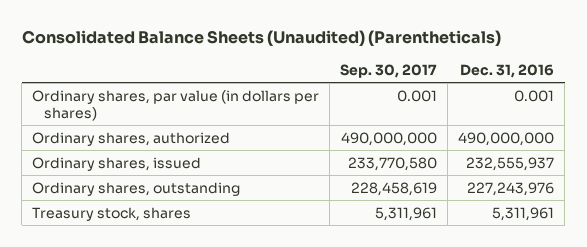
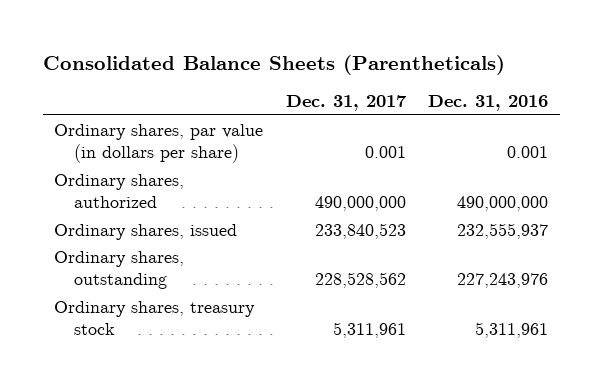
- Consolidated Balance Sheets (Unaudited) (Parentheticals)
+ Consolidated Balance Sheets (Parentheticals)
- | Sep. 30, 2017 | Dec. 31, 2016
+ | Dec. 31, 2017 | Dec. 31, 2016
- Ordinary shares, par value (in dollars per shares) | 0.001 | 0.001
+ Ordinary shares, par value (in dollars per share) | 0.001 | 0.001
- Treasury stock, shares | 5,311,961 | 5,311,961
+ Ordinary shares, treasury stock | 5,311,961 | 5,311,961

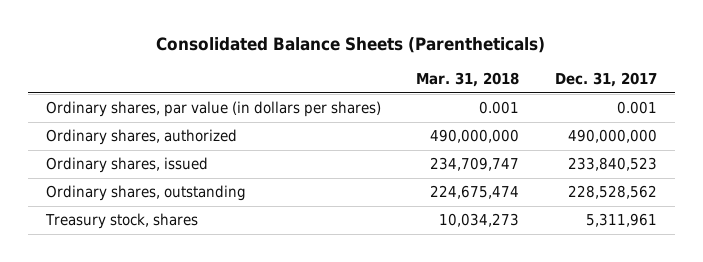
- | Dec. 31, 2017 | Dec. 31, 2016
+ | Mar. 31, 2018 | Dec. 31, 2017
- Ordinary shares, par value (in dollars per share) | 0.001 | 0.001
+ Ordinary shares, par value (in dollars per shares) | 0.001 | 0.001
- Ordinary shares, treasury stock | 5,311,961 | 5,311,961
+ Treasury stock, shares | 10,034,273 | 5,311,961

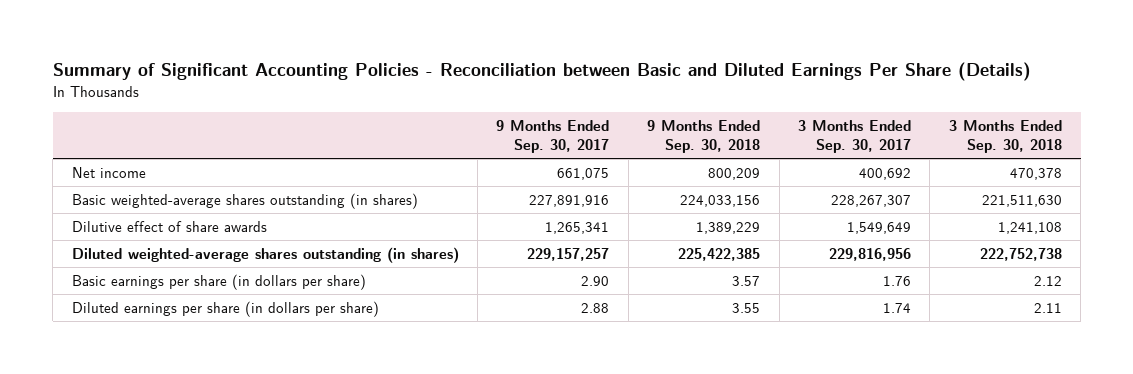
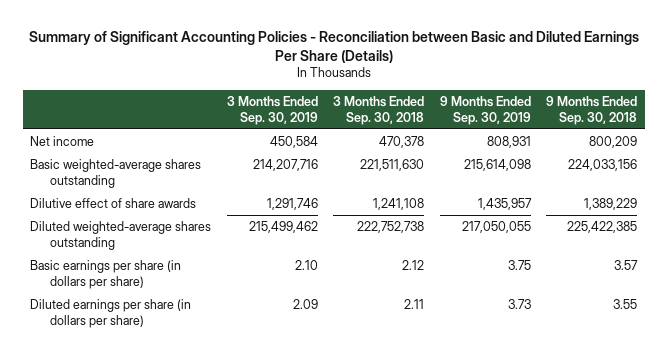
- | 9 Months Ended Sep. 30, 2017 | 9 Months Ended Sep. 30, 2018 | 3 Months Ended Sep. 30, 2017 | 3 Months Ended Sep. 30, 2018
+ | 3 Months Ended Sep. 30, 2019 | 3 Months Ended Sep. 30, 2018 | 9 Months Ended Sep. 30, 2019 | 9 Months Ended Sep. 30, 2018
- Basic weighted-average shares outstanding (in shares) | 227,891,916 | 224,033,156 | 228,267,307 | 221,511,630
+ Basic weighted-average shares outstanding | 214,207,716 | 221,511,630 | 215,614,098 | 224,033,156
- Diluted weighted-average shares outstanding (in shares) | 229,157,257 | 225,422,385 | 229,816,956 | 222,752,738
+ Diluted weighted-average shares outstanding | 215,499,462 | 222,752,738 | 217,050,055 | 225,422,385

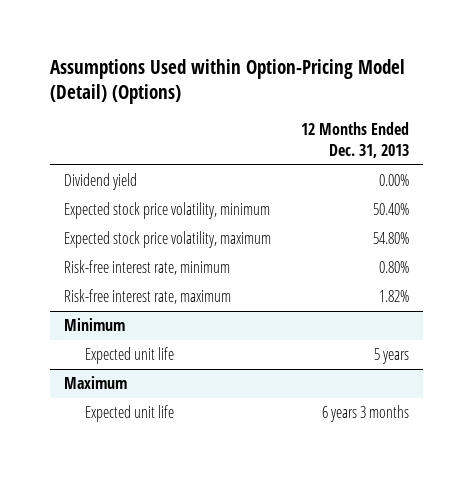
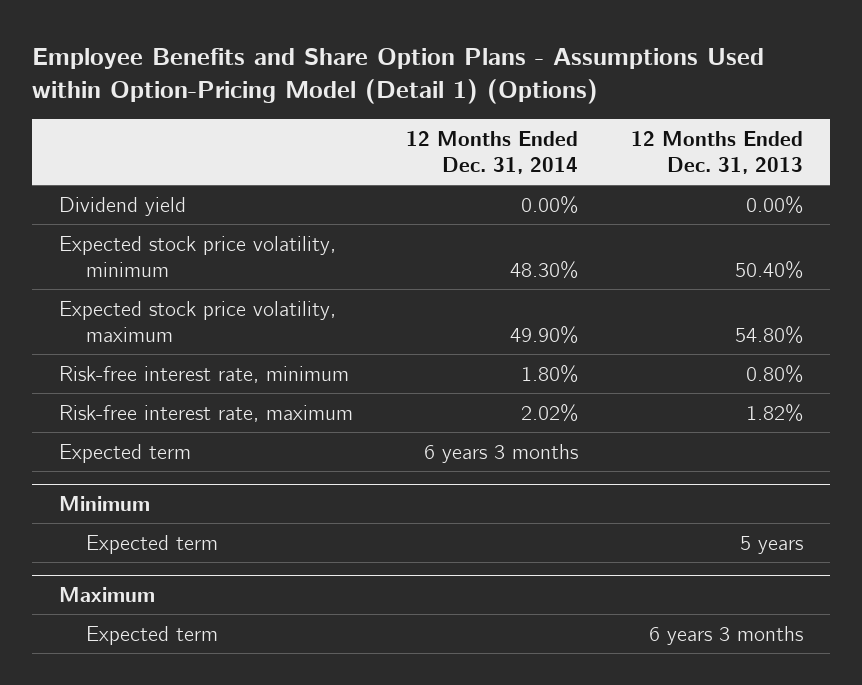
- Assumptions Used within Option-Pricing Model (Detail) (Options)
+ Employee Benefits and Share Option Plans - Assumptions Used within Option-Pricing Model (Detail 1) (Options)
- | 12 Months Ended Dec. 31, 2013
+ | 12 Months Ended Dec. 31, 2014 | 12 Months Ended Dec. 31, 2013
+ Expected term | 6 years 3 months |
@ Minimum
- Expected unit life | 5 years
+ Expected term | | 5 years
@ Maximum
- Expected unit life | 6 years 3 months
+ Expected term | | 6 years 3 months

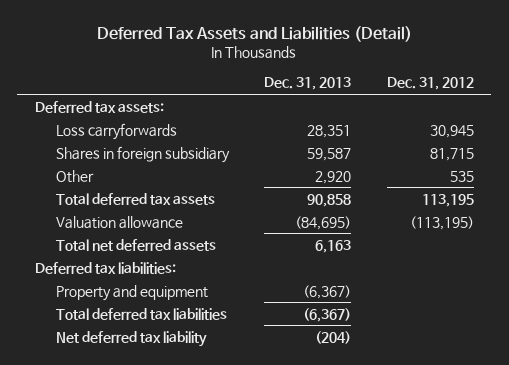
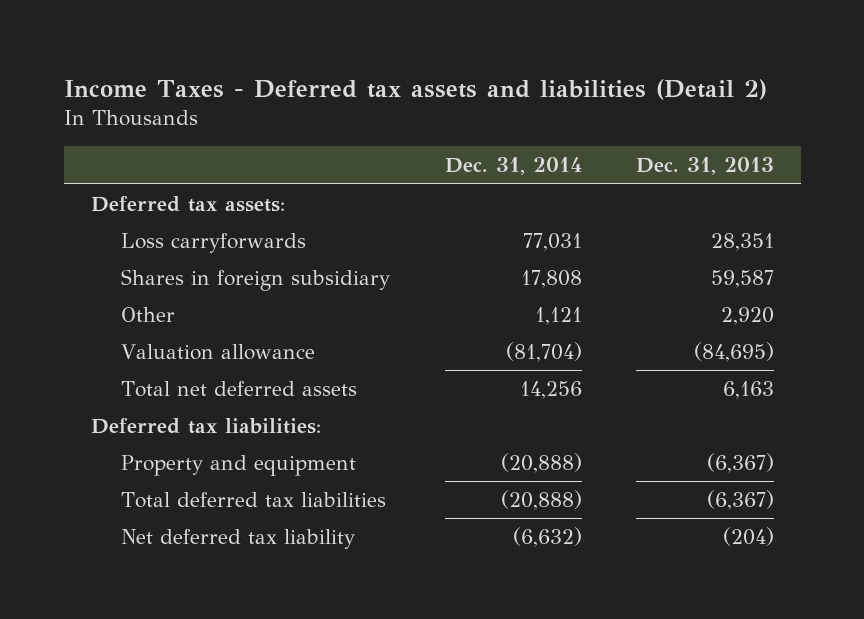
- Deferred Tax Assets and Liabilities (Detail)
+ Income Taxes - Deferred tax assets and liabilities (Detail 2)
- | Dec. 31, 2013 | Dec. 31, 2012
+ | Dec. 31, 2014 | Dec. 31, 2013
- Total deferred tax assets | 90,858 | 113,195

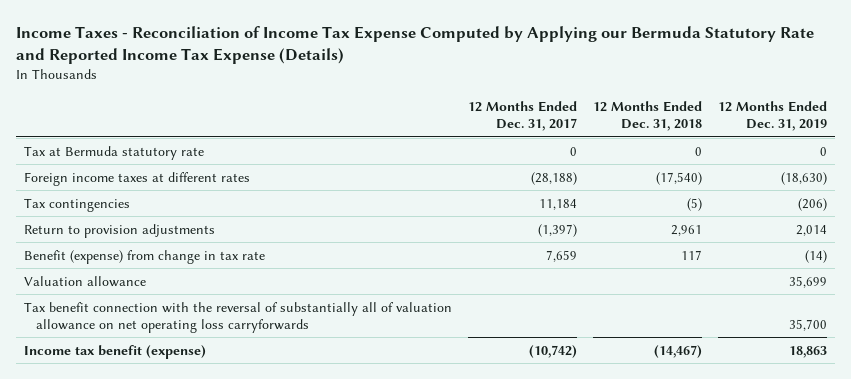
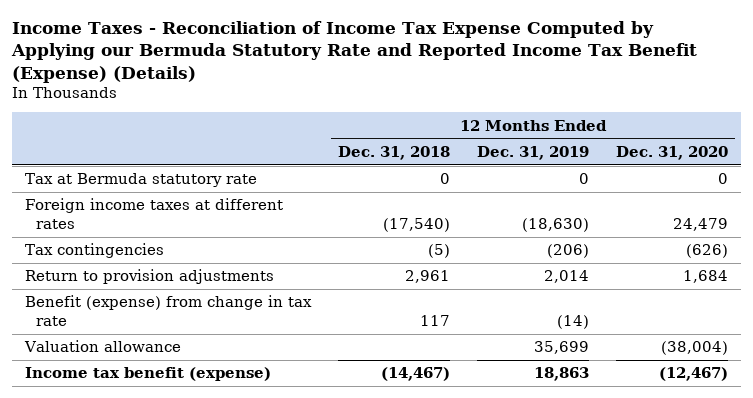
- Income Taxes - Reconciliation of Income Tax Expense Computed by Applying our Bermuda Statutory Rate and Reported Income Tax Expense (Details)
+ Income Taxes - Reconciliation of Income Tax Expense Computed by Applying our Bermuda Statutory Rate and Reported Income Tax Benefit (Expense) (Details)
- | 12 Months Ended Dec. 31, 2017 | 12 Months Ended Dec. 31, 2018 | 12 Months Ended Dec. 31, 2019
+ | 12 Months Ended Dec. 31, 2018 | 12 Months Ended Dec. 31, 2019 | 12 Months Ended Dec. 31, 2020
- Tax benefit connection with the reversal of substantially all of valuation allowance on net operating loss carryforwards | | | 35,700

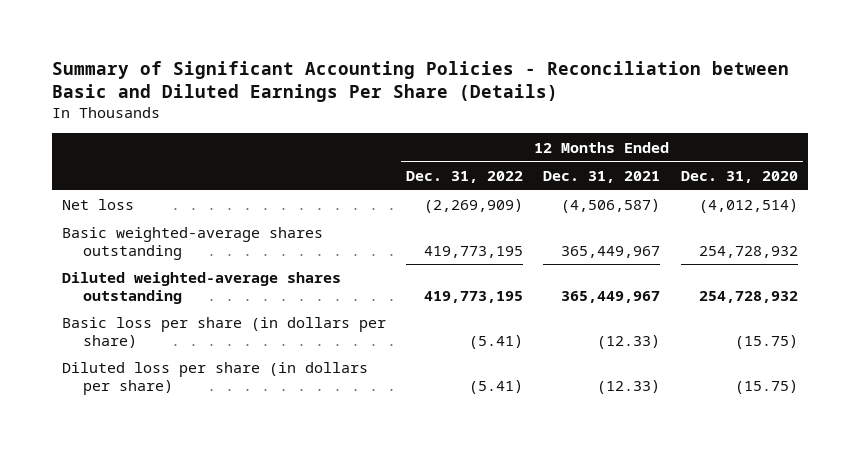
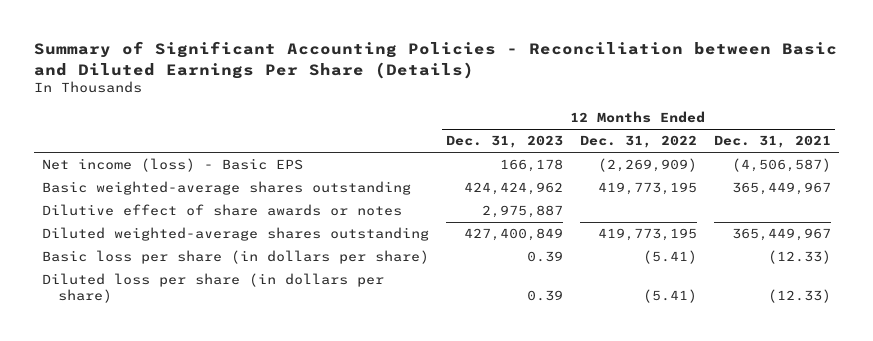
- | 12 Months Ended Dec. 31, 2022 | 12 Months Ended Dec. 31, 2021 | 12 Months Ended Dec. 31, 2020
+ | 12 Months Ended Dec. 31, 2023 | 12 Months Ended Dec. 31, 2022 | 12 Months Ended Dec. 31, 2021
- Net loss | (2,269,909) | (4,506,587) | (4,012,514)
+ Net income (loss) - Basic EPS | 166,178 | (2,269,909) | (4,506,587)
+ Dilutive effect of share awards or notes | 2,975,887 | |

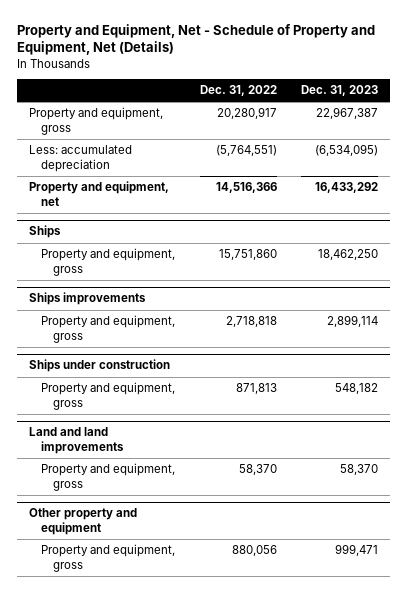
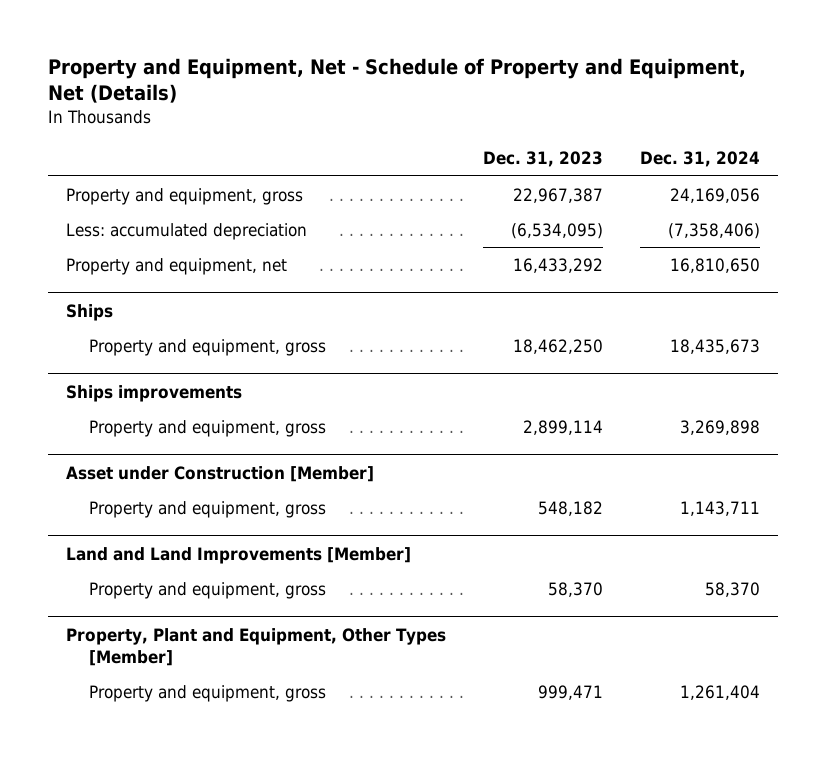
- | Dec. 31, 2022 | Dec. 31, 2023
+ | Dec. 31, 2023 | Dec. 31, 2024
- Ships under construction
+ Asset under Construction [Member]
- Land and land improvements
+ Land and Land Improvements [Member]
- Other property and equipment
+ Property, Plant and Equipment, Other Types [Member]

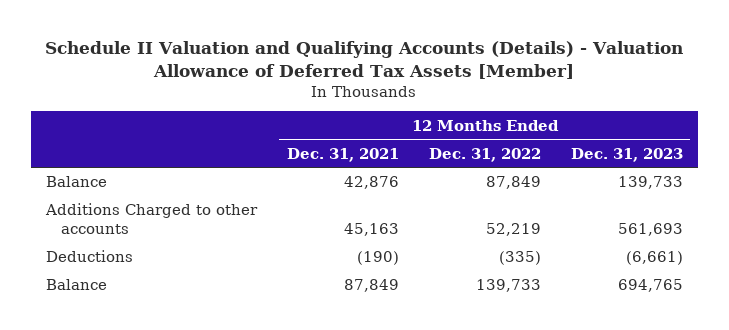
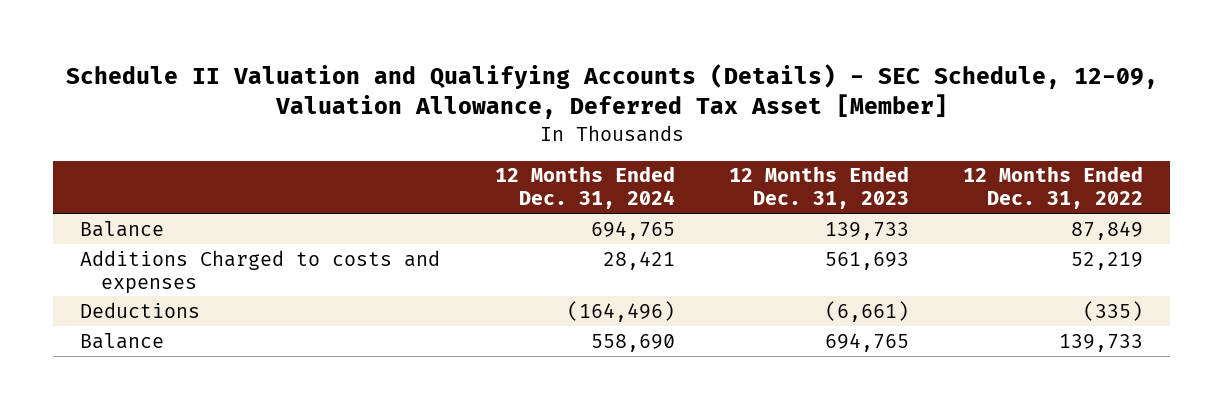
- Schedule II Valuation and Qualifying Accounts (Details) - Valuation Allowance of Deferred Tax Assets [Member]
+ Schedule II Valuation and Qualifying Accounts (Details) - SEC Schedule, 12-09, Valuation Allowance, Deferred Tax Asset [Member]
- | 12 Months Ended Dec. 31, 2021 | 12 Months Ended Dec. 31, 2022 | 12 Months Ended Dec. 31, 2023
+ | 12 Months Ended Dec. 31, 2024 | 12 Months Ended Dec. 31, 2023 | 12 Months Ended Dec. 31, 2022
- Additions Charged to other accounts | 45,163 | 52,219 | 561,693
+ Additions Charged to costs and expenses | 28,421 | 561,693 | 52,219

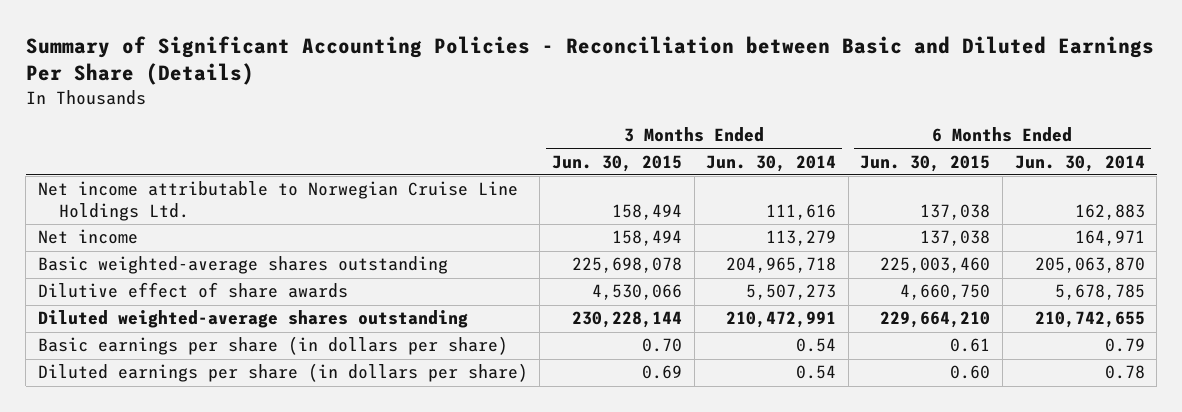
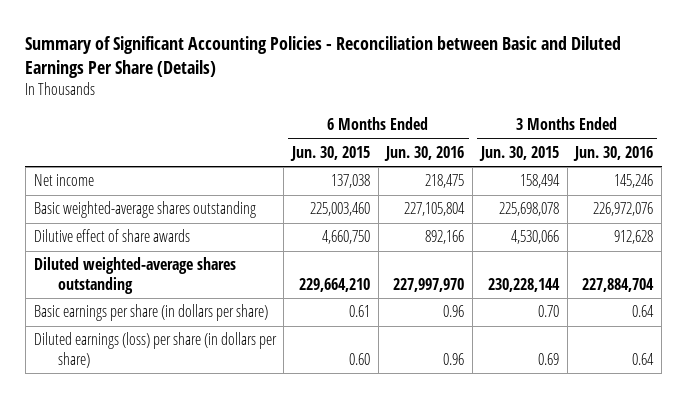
- | 3 Months Ended Jun. 30, 2015 | 3 Months Ended Jun. 30, 2014 | 6 Months Ended Jun. 30, 2015 | 6 Months Ended Jun. 30, 2014
+ | 6 Months Ended Jun. 30, 2015 | 6 Months Ended Jun. 30, 2016 | 3 Months Ended Jun. 30, 2015 | 3 Months Ended Jun. 30, 2016
- Net income attributable to Norwegian Cruise Line Holdings Ltd. | 158,494 | 111,616 | 137,038 | 162,883
- Diluted earnings per share (in dollars per share) | 0.69 | 0.54 | 0.60 | 0.78
+ Diluted earnings (loss) per share (in dollars per share) | 0.60 | 0.96 | 0.69 | 0.64

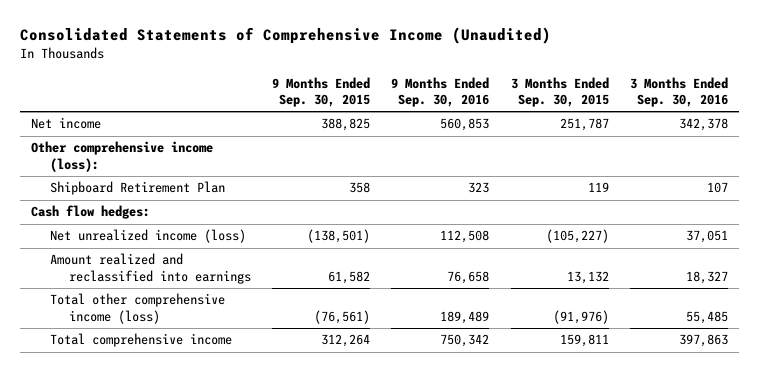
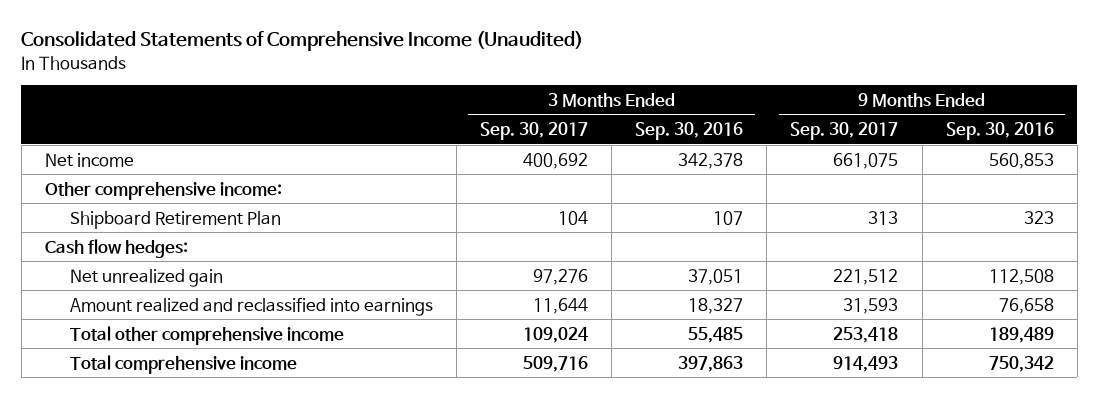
- | 9 Months Ended Sep. 30, 2015 | 9 Months Ended Sep. 30, 2016 | 3 Months Ended Sep. 30, 2015 | 3 Months Ended Sep. 30, 2016
+ | 3 Months Ended Sep. 30, 2017 | 3 Months Ended Sep. 30, 2016 | 9 Months Ended Sep. 30, 2017 | 9 Months Ended Sep. 30, 2016
- Other comprehensive income (loss):
+ Other comprehensive income:
- Net unrealized income (loss) | (138,501) | 112,508 | (105,227) | 37,051
+ Net unrealized gain | 97,276 | 37,051 | 221,512 | 112,508
- Total other comprehensive income (loss) | (76,561) | 189,489 | (91,976) | 55,485
+ Total other comprehensive income | 109,024 | 55,485 | 253,418 | 189,489

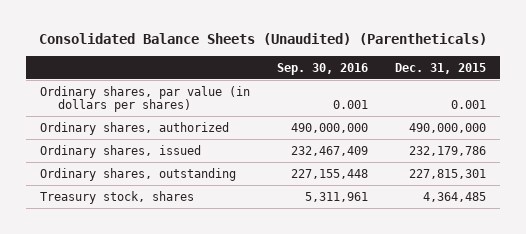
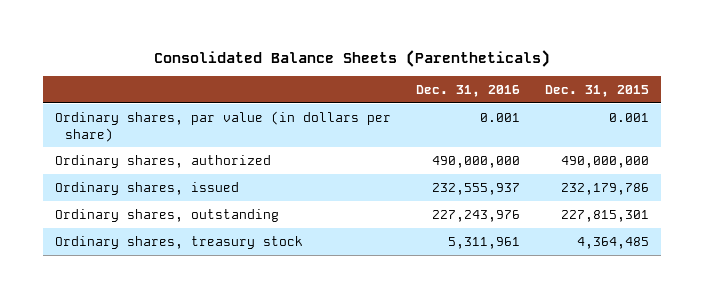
- Consolidated Balance Sheets (Unaudited) (Parentheticals)
+ Consolidated Balance Sheets (Parentheticals)
- | Sep. 30, 2016 | Dec. 31, 2015
+ | Dec. 31, 2016 | Dec. 31, 2015
- Ordinary shares, par value (in dollars per shares) | 0.001 | 0.001
+ Ordinary shares, par value (in dollars per share) | 0.001 | 0.001
- Treasury stock, shares | 5,311,961 | 4,364,485
+ Ordinary shares, treasury stock | 5,311,961 | 4,364,485

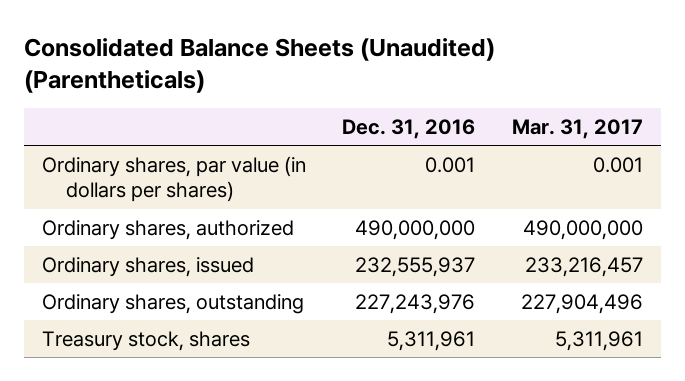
- Consolidated Balance Sheets (Parentheticals)
+ Consolidated Balance Sheets (Unaudited) (Parentheticals)
- | Dec. 31, 2016 | Dec. 31, 2015
+ | Dec. 31, 2016 | Mar. 31, 2017
- Ordinary shares, par value (in dollars per share) | 0.001 | 0.001
+ Ordinary shares, par value (in dollars per shares) | 0.001 | 0.001
- Ordinary shares, treasury stock | 5,311,961 | 4,364,485
+ Treasury stock, shares | 5,311,961 | 5,311,961

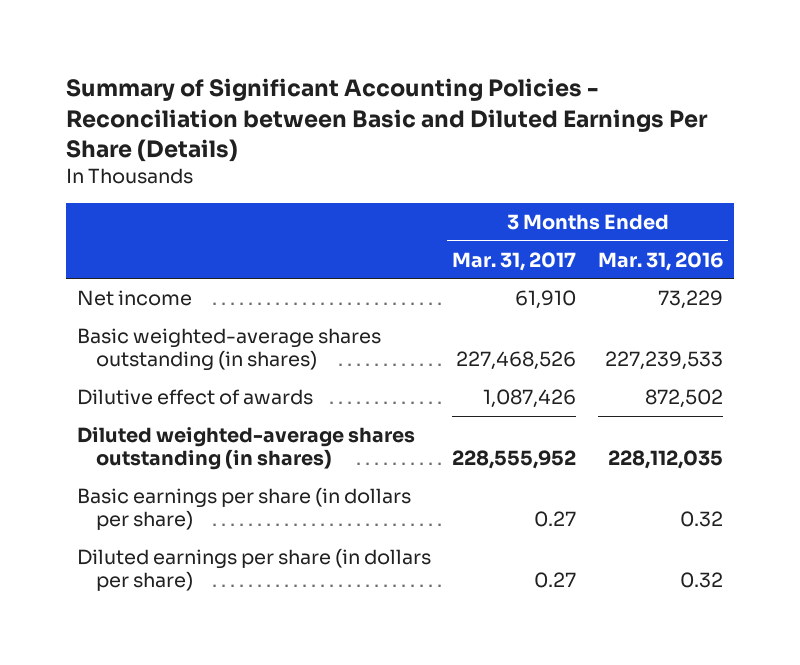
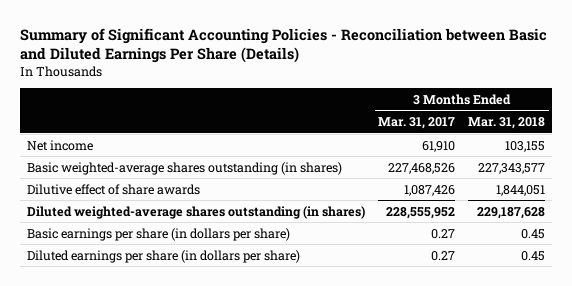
- | 3 Months Ended Mar. 31, 2017 | 3 Months Ended Mar. 31, 2016
+ | 3 Months Ended Mar. 31, 2017 | 3 Months Ended Mar. 31, 2018
- Dilutive effect of awards | 1,087,426 | 872,502
+ Dilutive effect of share awards | 1,087,426 | 1,844,051

